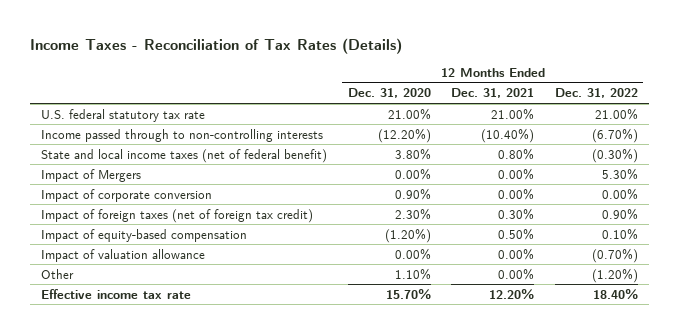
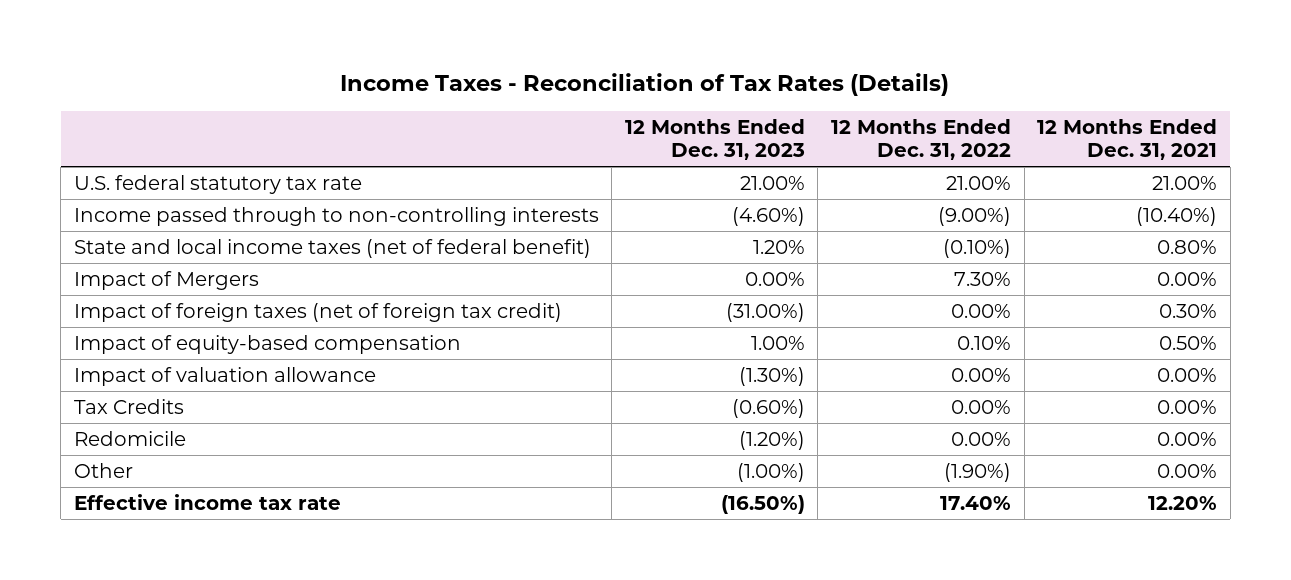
- | 12 Months Ended Dec. 31, 2020 | 12 Months Ended Dec. 31, 2021 | 12 Months Ended Dec. 31, 2022
+ | 12 Months Ended Dec. 31, 2023 | 12 Months Ended Dec. 31, 2022 | 12 Months Ended Dec. 31, 2021
- Income passed through to non-controlling interests | (12.20%) | (10.40%) | (6.70%)
- State and local income taxes (net of federal benefit) | 3.80% | 0.80% | (0.30%)
- Impact of Mergers | 0.00% | 0.00% | 5.30%
- Impact of corporate conversion | 0.90% | 0.00% | 0.00%
- Impact of foreign taxes (net of foreign tax credit) | 2.30% | 0.30% | 0.90%
+ Income passed through to non-controlling interests | (4.60%) | (9.00%) | (10.40%)
+ State and local income taxes (net of federal benefit) | 1.20% | (0.10%) | 0.80%
+ Impact of Mergers | 0.00% | 7.30% | 0.00%
+ Impact of foreign taxes (net of foreign tax credit) | (31.00%) | 0.00% | 0.30%
- Impact of valuation allowance | 0.00% | 0.00% | (0.70%)
- Other | 1.10% | 0.00% | (1.20%)
- Effective income tax rate | 15.70% | 12.20% | 18.40%
+ Impact of valuation allowance | (1.30%) | 0.00% | 0.00%
+ Tax Credits | (0.60%) | 0.00% | 0.00%
+ Redomicile | (1.20%) | 0.00% | 0.00%
+ Other | (1.00%) | (1.90%) | 0.00%
+ Effective income tax rate | (16.50%) | 17.40% | 12.20%

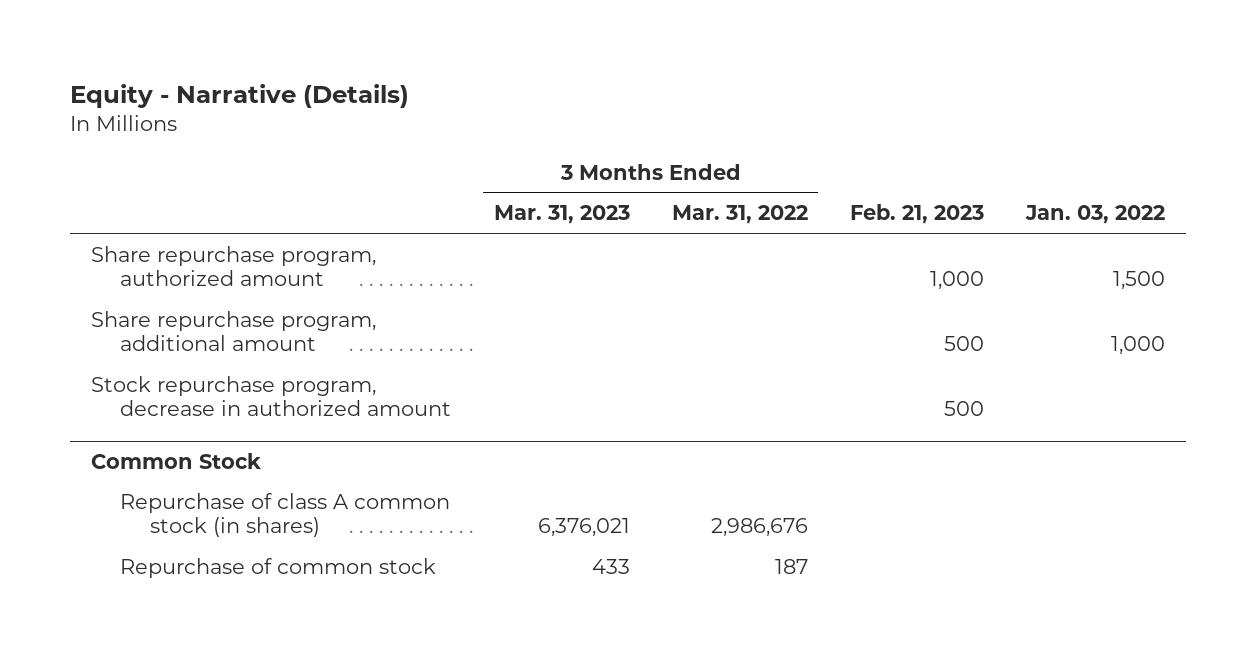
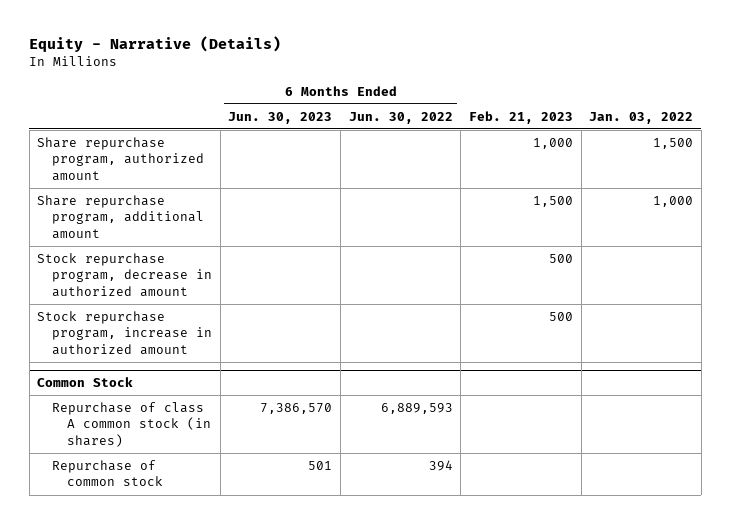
- | 3 Months Ended Mar. 31, 2023 | 3 Months Ended Mar. 31, 2022 | Feb. 21, 2023 | Jan. 03, 2022
+ | 6 Months Ended Jun. 30, 2023 | 6 Months Ended Jun. 30, 2022 | Feb. 21, 2023 | Jan. 03, 2022
- Share repurchase program, additional amount | | | 500 | 1,000
+ Share repurchase program, additional amount | | | 1,500 | 1,000
+ Stock repurchase program, increase in authorized amount | | | 500 |

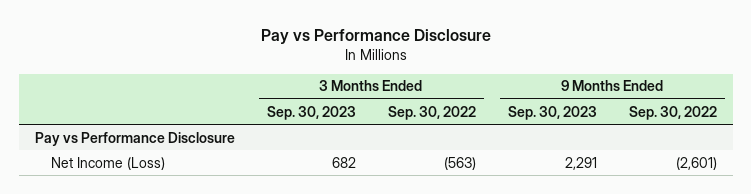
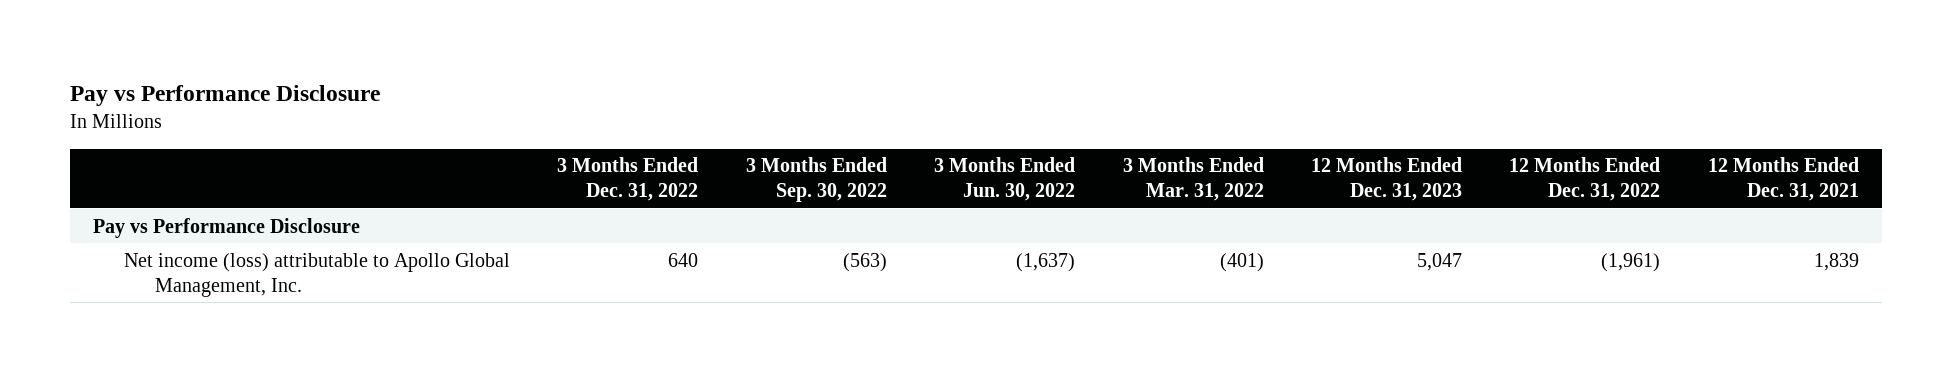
- | 3 Months Ended Sep. 30, 2023 | 3 Months Ended Sep. 30, 2022 | 9 Months Ended Sep. 30, 2023 | 9 Months Ended Sep. 30, 2022
+ | 3 Months Ended Dec. 31, 2022 | 3 Months Ended Sep. 30, 2022 | 3 Months Ended Jun. 30, 2022 | 3 Months Ended Mar. 31, 2022 | 12 Months Ended Dec. 31, 2023 | 12 Months Ended Dec. 31, 2022 | 12 Months Ended Dec. 31, 2021
- Net Income (Loss) | 682 | (563) | 2,291 | (2,601)
+ Net income (loss) attributable to Apollo Global Management, Inc. | 640 | (563) | (1,637) | (401) | 5,047 | (1,961) | 1,839

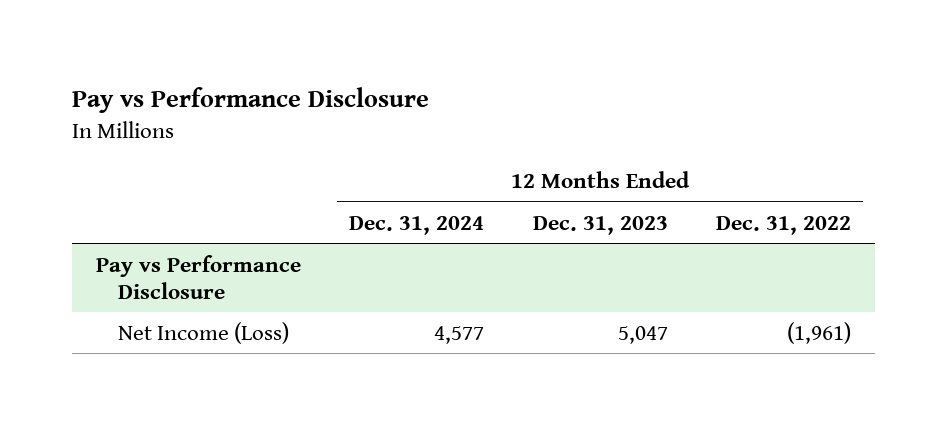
- | 3 Months Ended Dec. 31, 2022 | 3 Months Ended Sep. 30, 2022 | 3 Months Ended Jun. 30, 2022 | 3 Months Ended Mar. 31, 2022 | 12 Months Ended Dec. 31, 2023 | 12 Months Ended Dec. 31, 2022 | 12 Months Ended Dec. 31, 2021
+ | 12 Months Ended Dec. 31, 2024 | 12 Months Ended Dec. 31, 2023 | 12 Months Ended Dec. 31, 2022
- Net income (loss) attributable to Apollo Global Management, Inc. | 640 | (563) | (1,637) | (401) | 5,047 | (1,961) | 1,839
+ Net Income (Loss) | 4,577 | 5,047 | (1,961)

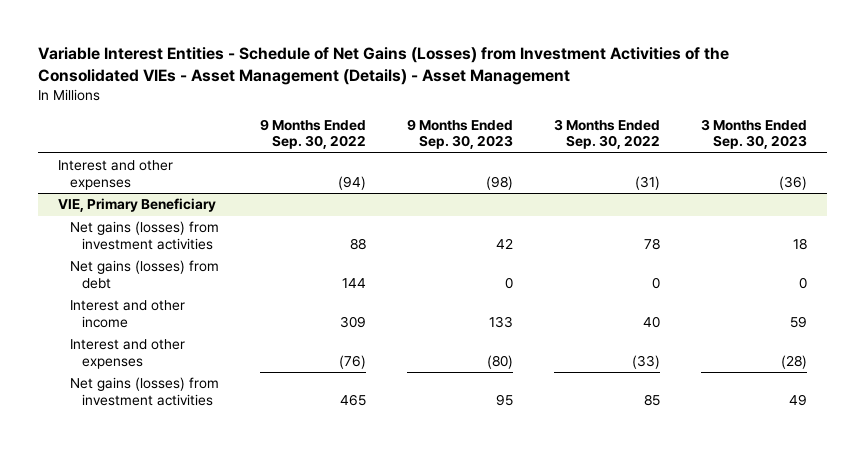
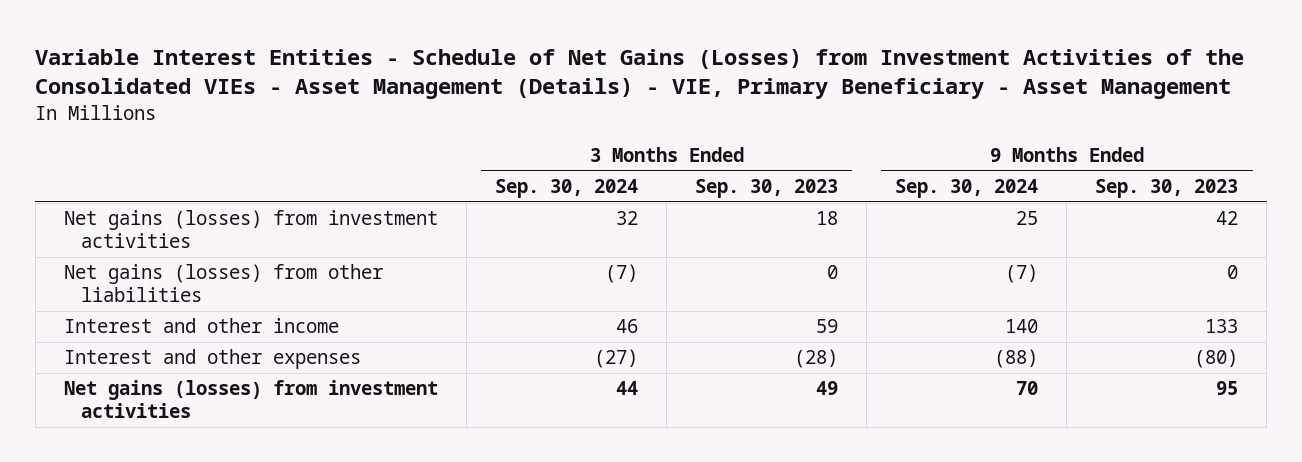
- Variable Interest Entities - Schedule of Net Gains (Losses) from Investment Activities of the Consolidated VIEs - Asset Management (Details) - Asset Management
+ Variable Interest Entities - Schedule of Net Gains (Losses) from Investment Activities of the Consolidated VIEs - Asset Management (Details) - VIE, Primary Beneficiary - Asset Management
- | 9 Months Ended Sep. 30, 2022 | 9 Months Ended Sep. 30, 2023 | 3 Months Ended Sep. 30, 2022 | 3 Months Ended Sep. 30, 2023
+ | 3 Months Ended Sep. 30, 2024 | 3 Months Ended Sep. 30, 2023 | 9 Months Ended Sep. 30, 2024 | 9 Months Ended Sep. 30, 2023
- Interest and other expenses | (94) | (98) | (31) | (36)
- VIE, Primary Beneficiary
- Net gains (losses) from debt | 144 | 0 | 0 | 0
+ Net gains (losses) from other liabilities | (7) | 0 | (7) | 0

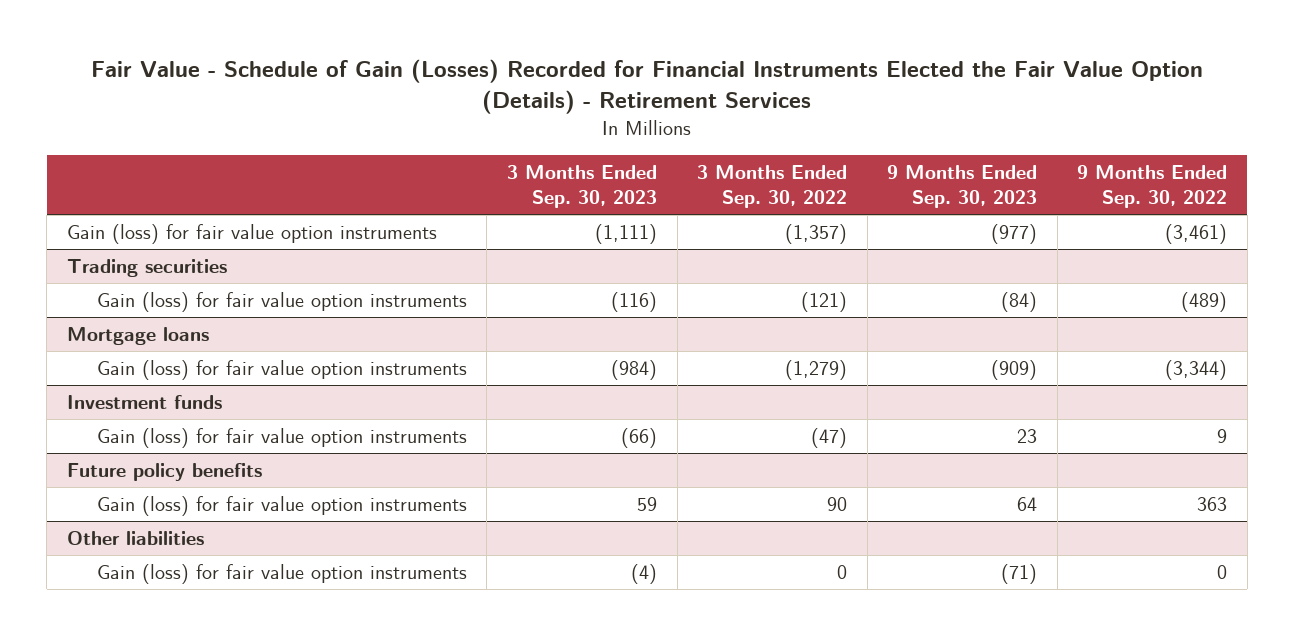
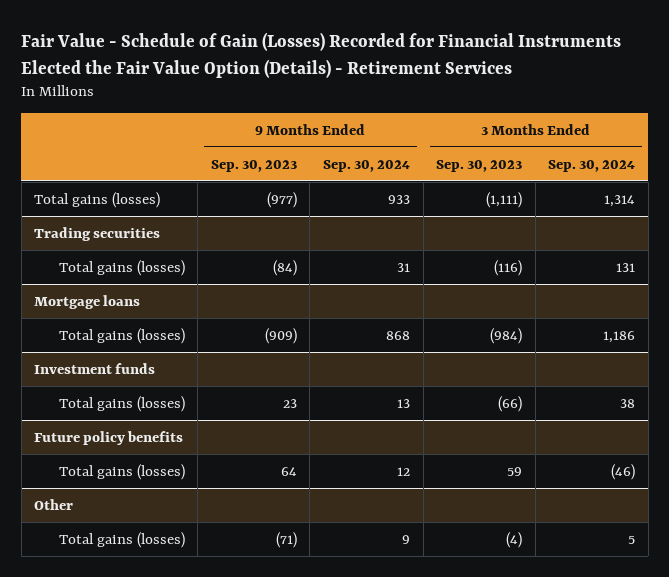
- | 3 Months Ended Sep. 30, 2023 | 3 Months Ended Sep. 30, 2022 | 9 Months Ended Sep. 30, 2023 | 9 Months Ended Sep. 30, 2022
+ | 9 Months Ended Sep. 30, 2023 | 9 Months Ended Sep. 30, 2024 | 3 Months Ended Sep. 30, 2023 | 3 Months Ended Sep. 30, 2024
- Gain (loss) for fair value option instruments | (1,111) | (1,357) | (977) | (3,461)
+ Total gains (losses) | (977) | 933 | (1,111) | 1,314
@ Trading securities
- Gain (loss) for fair value option instruments | (116) | (121) | (84) | (489)
+ Total gains (losses) | (84) | 31 | (116) | 131
@ Mortgage loans
- Gain (loss) for fair value option instruments | (984) | (1,279) | (909) | (3,344)
+ Total gains (losses) | (909) | 868 | (984) | 1,186
@ Investment funds
- Gain (loss) for fair value option instruments | (66) | (47) | 23 | 9
+ Total gains (losses) | 23 | 13 | (66) | 38
@ Future policy benefits
- Gain (loss) for fair value option instruments | 59 | 90 | 64 | 363
- Other liabilities
- Gain (loss) for fair value option instruments | (4) | 0 | (71) | 0
@ Future policy benefits
+ Total gains (losses) | 64 | 12 | 59 | (46)
+ Other
+ Total gains (losses) | (71) | 9 | (4) | 5

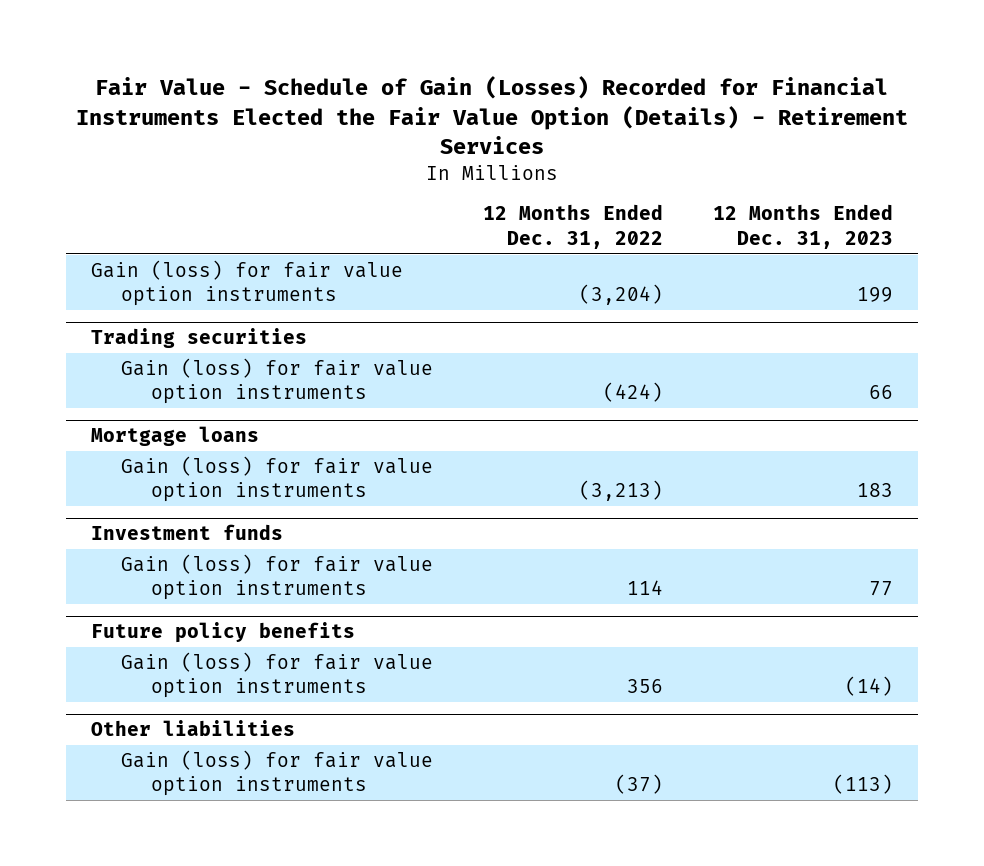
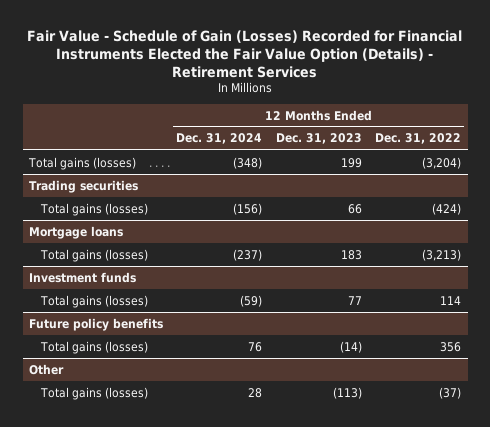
- | 12 Months Ended Dec. 31, 2022 | 12 Months Ended Dec. 31, 2023
+ | 12 Months Ended Dec. 31, 2024 | 12 Months Ended Dec. 31, 2023 | 12 Months Ended Dec. 31, 2022
- Gain (loss) for fair value option instruments | (3,204) | 199
+ Total gains (losses) | (348) | 199 | (3,204)
@ Trading securities
- Gain (loss) for fair value option instruments | (424) | 66
+ Total gains (losses) | (156) | 66 | (424)
@ Mortgage loans
- Gain (loss) for fair value option instruments | (3,213) | 183
+ Total gains (losses) | (237) | 183 | (3,213)
@ Investment funds
- Gain (loss) for fair value option instruments | 114 | 77
+ Total gains (losses) | (59) | 77 | 114
@ Future policy benefits
- Gain (loss) for fair value option instruments | 356 | (14)
- Other liabilities
- Gain (loss) for fair value option instruments | (37) | (113)
@ Future policy benefits
+ Total gains (losses) | 76 | (14) | 356
+ Other
+ Total gains (losses) | 28 | (113) | (37)

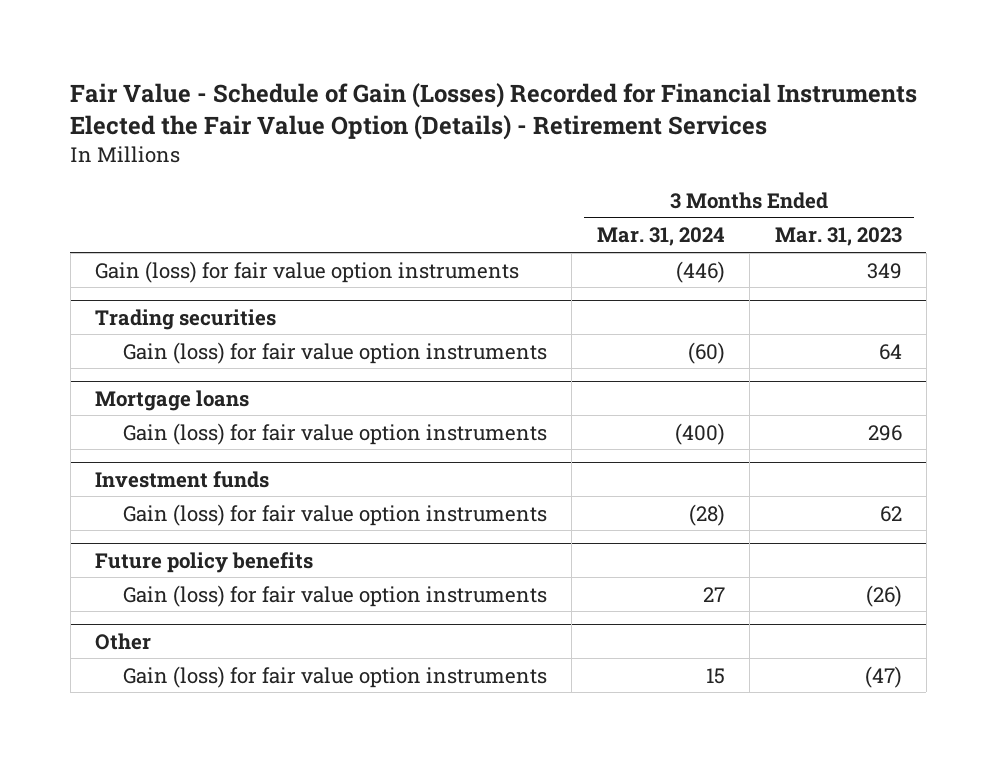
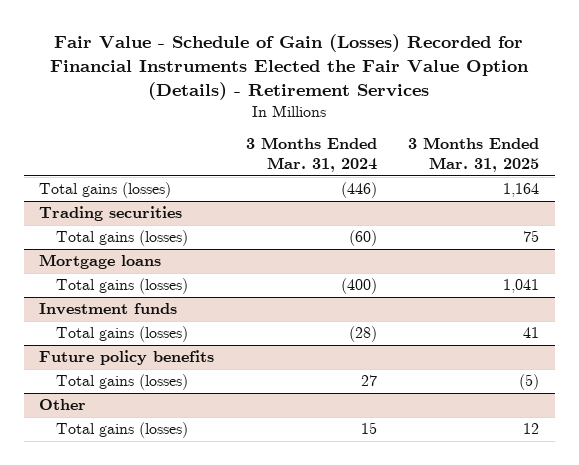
- | 3 Months Ended Mar. 31, 2024 | 3 Months Ended Mar. 31, 2023
+ | 3 Months Ended Mar. 31, 2024 | 3 Months Ended Mar. 31, 2025
- Gain (loss) for fair value option instruments | (446) | 349
+ Total gains (losses) | (446) | 1,164
@ Trading securities
- Gain (loss) for fair value option instruments | (60) | 64
+ Total gains (losses) | (60) | 75
@ Mortgage loans
- Gain (loss) for fair value option instruments | (400) | 296
+ Total gains (losses) | (400) | 1,041
@ Investment funds
- Gain (loss) for fair value option instruments | (28) | 62
+ Total gains (losses) | (28) | 41
@ Future policy benefits
- Gain (loss) for fair value option instruments | 27 | (26)
+ Total gains (losses) | 27 | (5)
@ Other
- Gain (loss) for fair value option instruments | 15 | (47)
+ Total gains (losses) | 15 | 12

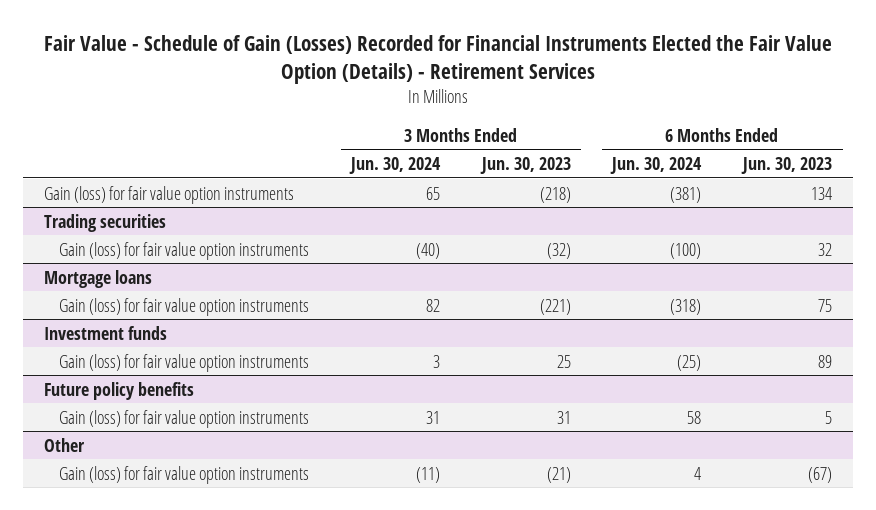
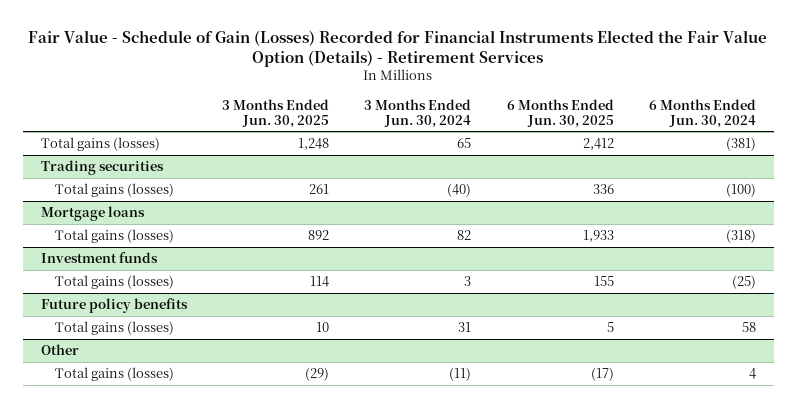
- | 3 Months Ended Jun. 30, 2024 | 3 Months Ended Jun. 30, 2023 | 6 Months Ended Jun. 30, 2024 | 6 Months Ended Jun. 30, 2023
+ | 3 Months Ended Jun. 30, 2025 | 3 Months Ended Jun. 30, 2024 | 6 Months Ended Jun. 30, 2025 | 6 Months Ended Jun. 30, 2024
- Gain (loss) for fair value option instruments | 65 | (218) | (381) | 134
+ Total gains (losses) | 1,248 | 65 | 2,412 | (381)
@ Trading securities
- Gain (loss) for fair value option instruments | (40) | (32) | (100) | 32
+ Total gains (losses) | 261 | (40) | 336 | (100)
@ Mortgage loans
- Gain (loss) for fair value option instruments | 82 | (221) | (318) | 75
+ Total gains (losses) | 892 | 82 | 1,933 | (318)
@ Investment funds
- Gain (loss) for fair value option instruments | 3 | 25 | (25) | 89
+ Total gains (losses) | 114 | 3 | 155 | (25)
@ Future policy benefits
- Gain (loss) for fair value option instruments | 31 | 31 | 58 | 5
+ Total gains (losses) | 10 | 31 | 5 | 58
@ Other
- Gain (loss) for fair value option instruments | (11) | (21) | 4 | (67)
+ Total gains (losses) | (29) | (11) | (17) | 4

